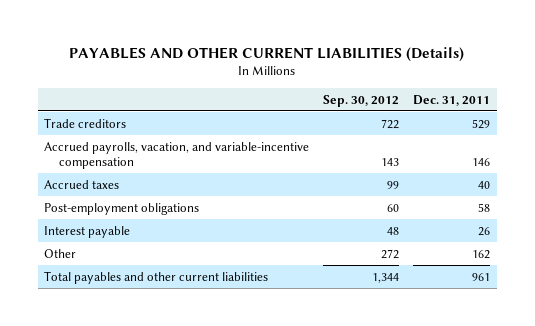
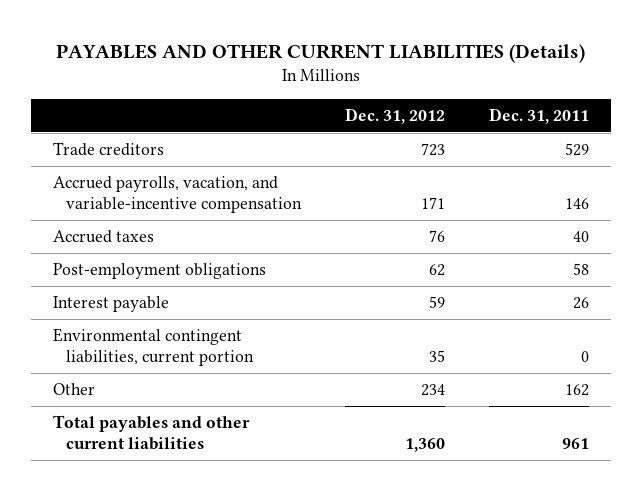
- | Sep. 30, 2012 | Dec. 31, 2011
+ | Dec. 31, 2012 | Dec. 31, 2011
+ Environmental contingent liabilities, current portion | 35 | 0

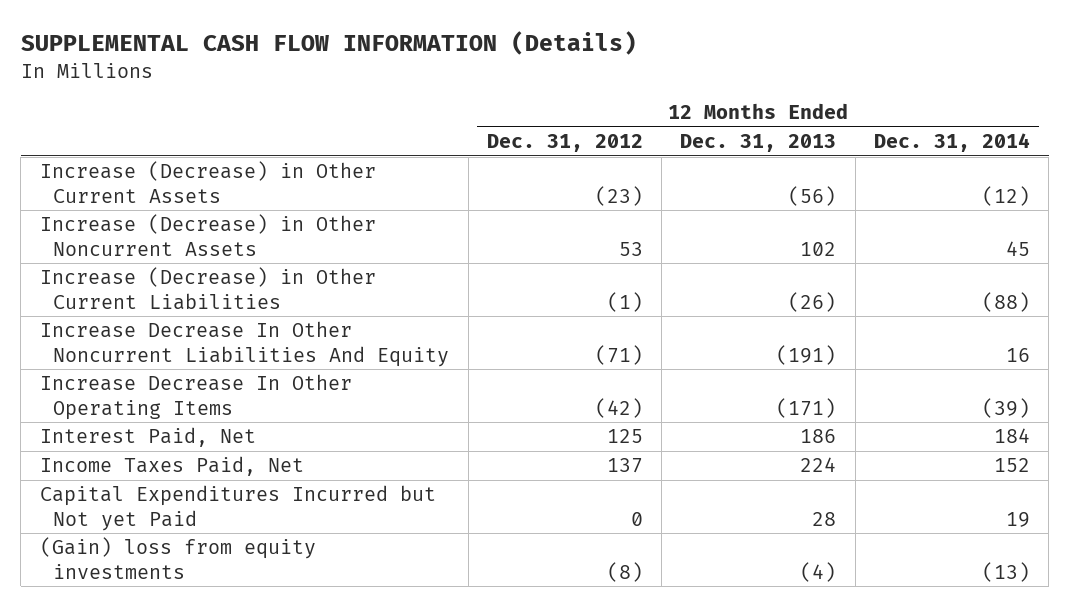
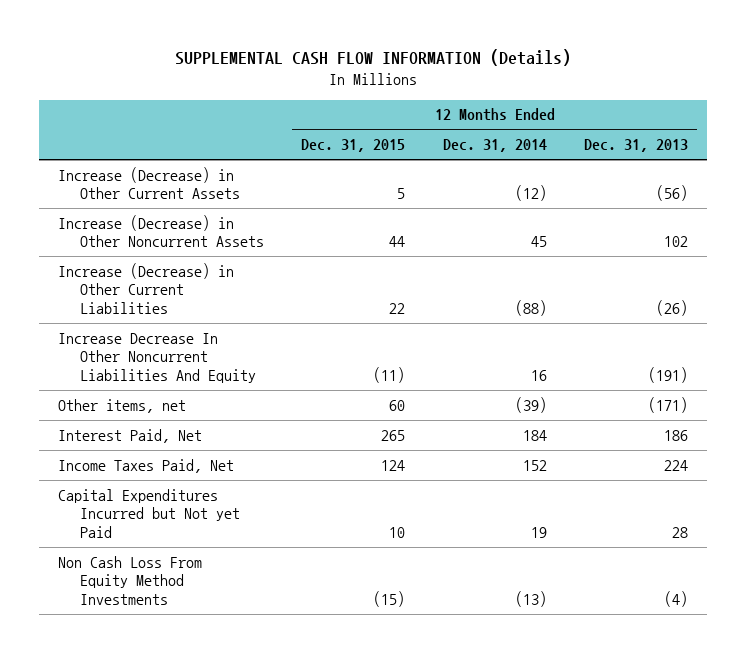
- | 12 Months Ended Dec. 31, 2012 | 12 Months Ended Dec. 31, 2013 | 12 Months Ended Dec. 31, 2014
+ | 12 Months Ended Dec. 31, 2015 | 12 Months Ended Dec. 31, 2014 | 12 Months Ended Dec. 31, 2013
- Increase Decrease In Other Operating Items | (42) | (171) | (39)
+ Other items, net | 60 | (39) | (171)
- (Gain) loss from equity investments | (8) | (4) | (13)
+ Non Cash Loss From Equity Method Investments | (15) | (13) | (4)

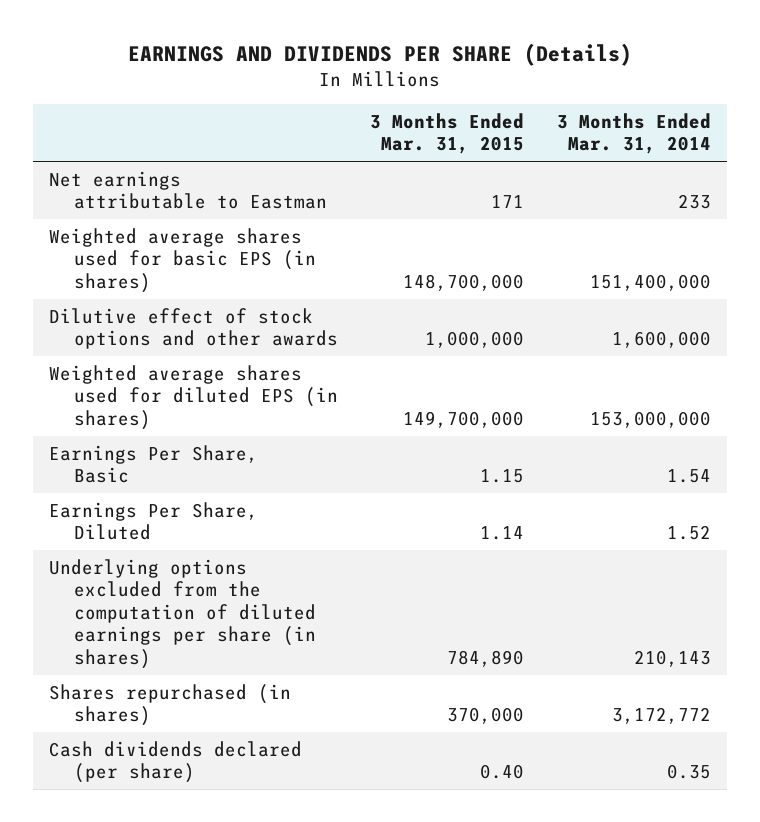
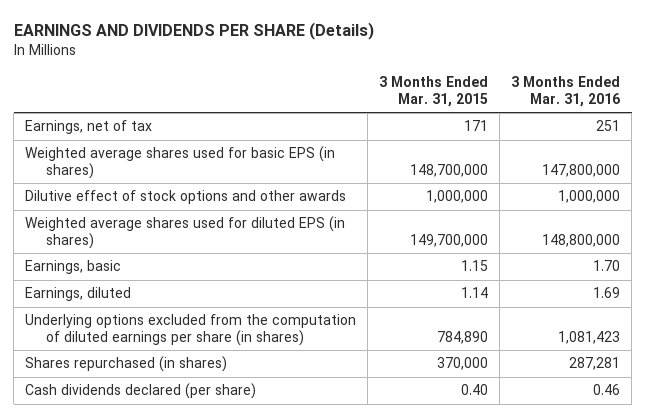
- | 3 Months Ended Mar. 31, 2015 | 3 Months Ended Mar. 31, 2014
+ | 3 Months Ended Mar. 31, 2015 | 3 Months Ended Mar. 31, 2016
- Net earnings attributable to Eastman | 171 | 233
+ Earnings, net of tax | 171 | 251
- Earnings Per Share, Basic | 1.15 | 1.54
- Earnings Per Share, Diluted | 1.14 | 1.52
+ Earnings, basic | 1.15 | 1.70
+ Earnings, diluted | 1.14 | 1.69

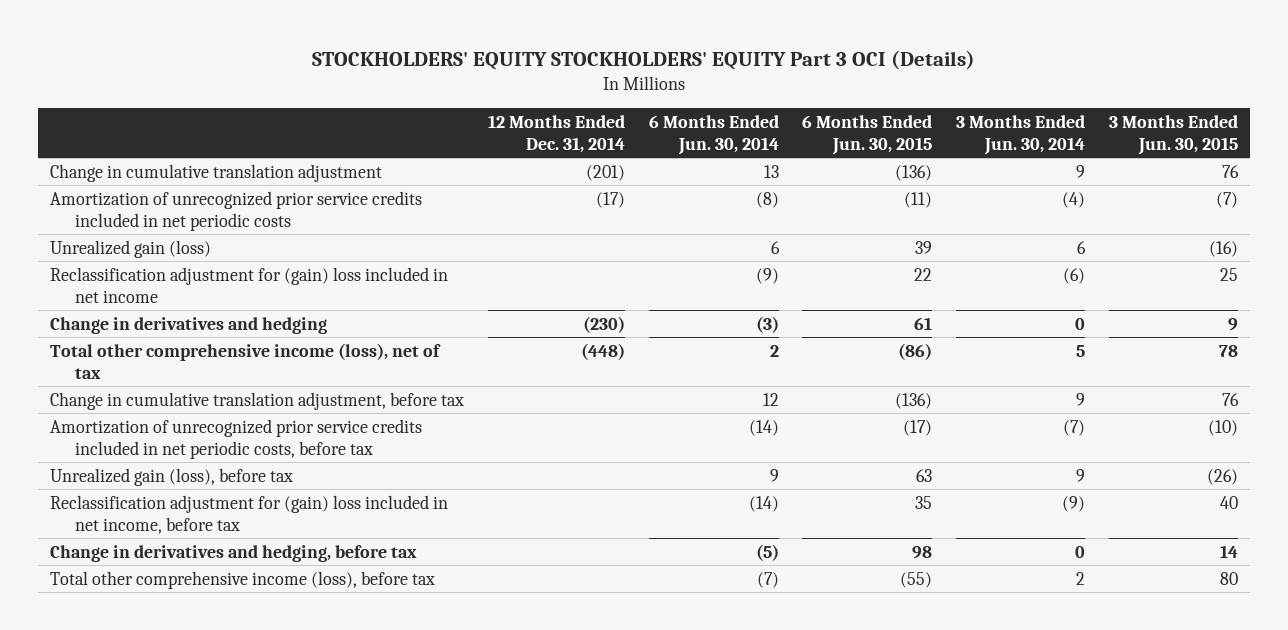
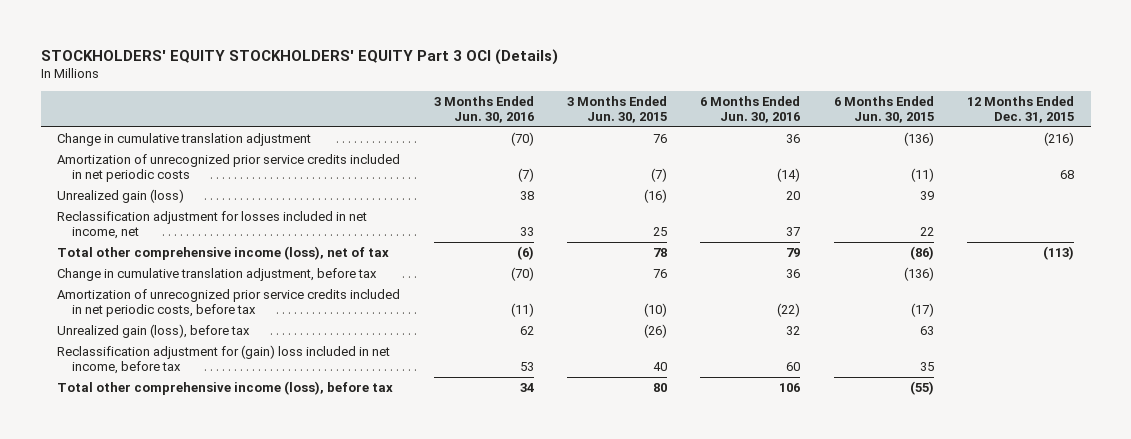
- | 12 Months Ended Dec. 31, 2014 | 6 Months Ended Jun. 30, 2014 | 6 Months Ended Jun. 30, 2015 | 3 Months Ended Jun. 30, 2014 | 3 Months Ended Jun. 30, 2015
+ | 3 Months Ended Jun. 30, 2016 | 3 Months Ended Jun. 30, 2015 | 6 Months Ended Jun. 30, 2016 | 6 Months Ended Jun. 30, 2015 | 12 Months Ended Dec. 31, 2015
- Reclassification adjustment for (gain) loss included in net income | | (9) | 22 | (6) | 25
- Change in derivatives and hedging | (230) | (3) | 61 | 0 | 9
+ Reclassification adjustment for losses included in net income, net | 33 | 25 | 37 | 22 |
- Change in derivatives and hedging, before tax | | (5) | 98 | 0 | 14

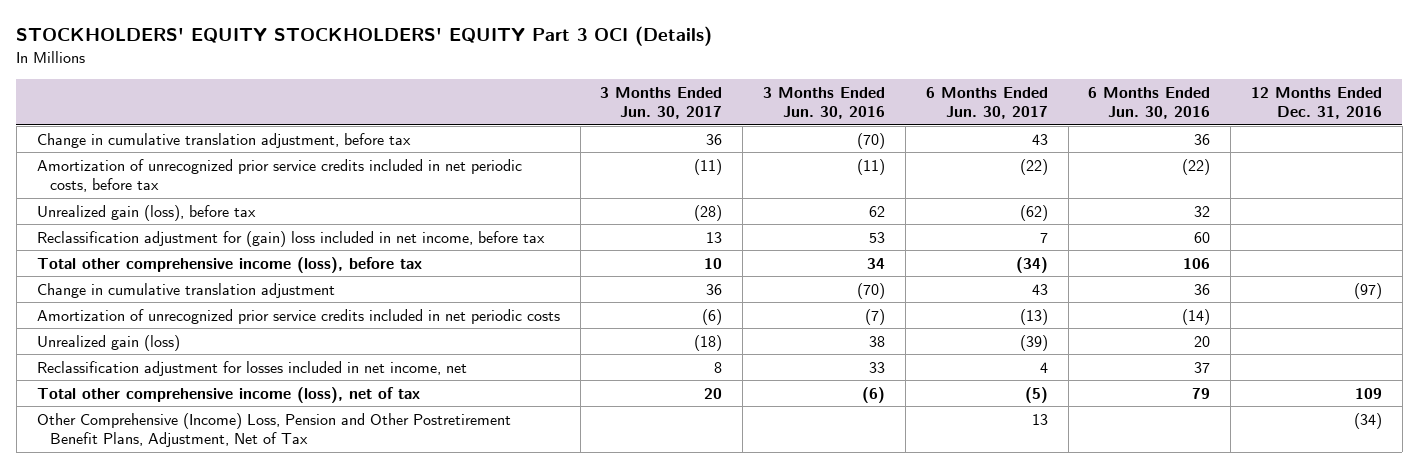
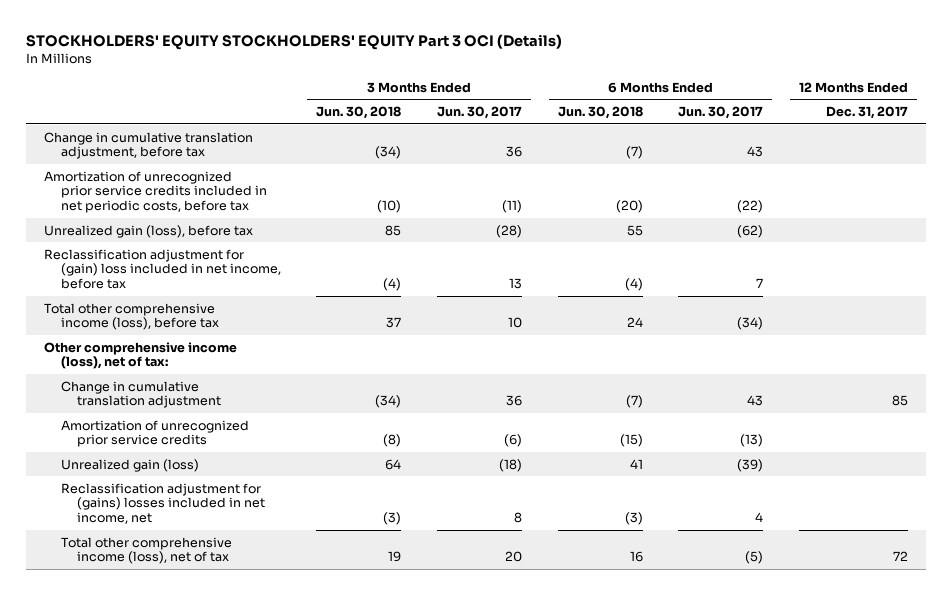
- | 3 Months Ended Jun. 30, 2017 | 3 Months Ended Jun. 30, 2016 | 6 Months Ended Jun. 30, 2017 | 6 Months Ended Jun. 30, 2016 | 12 Months Ended Dec. 31, 2016
+ | 3 Months Ended Jun. 30, 2018 | 3 Months Ended Jun. 30, 2017 | 6 Months Ended Jun. 30, 2018 | 6 Months Ended Jun. 30, 2017 | 12 Months Ended Dec. 31, 2017
+ Other comprehensive income (loss), net of tax:
- Amortization of unrecognized prior service credits included in net periodic costs | (6) | (7) | (13) | (14) |
+ Amortization of unrecognized prior service credits | (8) | (6) | (15) | (13) |
- Reclassification adjustment for losses included in net income, net | 8 | 33 | 4 | 37 |
+ Reclassification adjustment for (gains) losses included in net income, net | (3) | 8 | (3) | 4 |
- Other Comprehensive (Income) Loss, Pension and Other Postretirement Benefit Plans, Adjustment, Net of Tax | | | 13 | | (34)

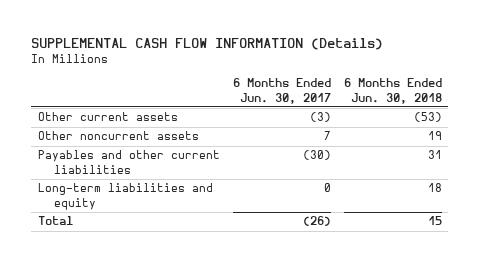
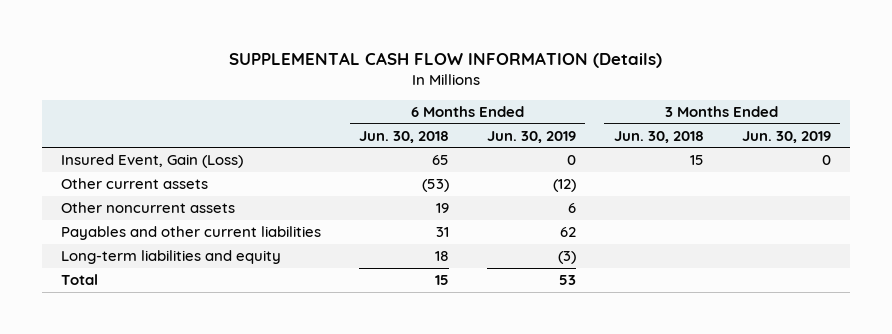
- | 6 Months Ended Jun. 30, 2017 | 6 Months Ended Jun. 30, 2018
+ | 6 Months Ended Jun. 30, 2018 | 6 Months Ended Jun. 30, 2019 | 3 Months Ended Jun. 30, 2018 | 3 Months Ended Jun. 30, 2019
+ Insured Event, Gain (Loss) | 65 | 0 | 15 | 0

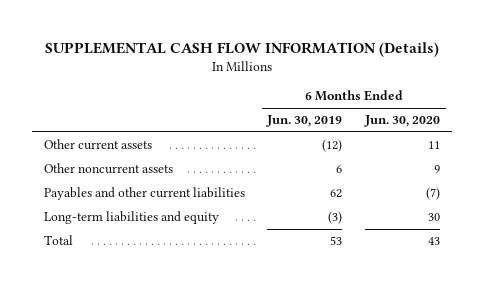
- | 6 Months Ended Jun. 30, 2018 | 6 Months Ended Jun. 30, 2019 | 3 Months Ended Jun. 30, 2018 | 3 Months Ended Jun. 30, 2019
+ | 6 Months Ended Jun. 30, 2019 | 6 Months Ended Jun. 30, 2020
- Insured Event, Gain (Loss) | 65 | 0 | 15 | 0

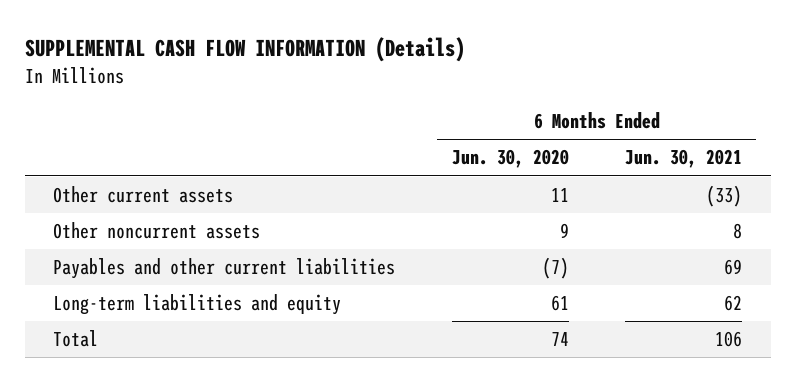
- | 6 Months Ended Jun. 30, 2019 | 6 Months Ended Jun. 30, 2020
+ | 6 Months Ended Jun. 30, 2020 | 6 Months Ended Jun. 30, 2021
- Long-term liabilities and equity | (3) | 30
- Total | 53 | 43
+ Long-term liabilities and equity | 61 | 62
+ Total | 74 | 106

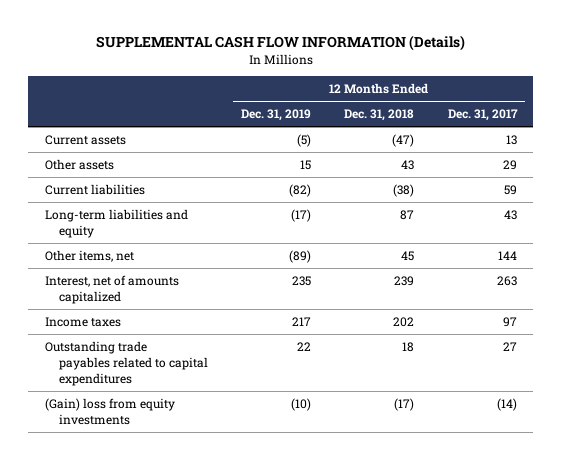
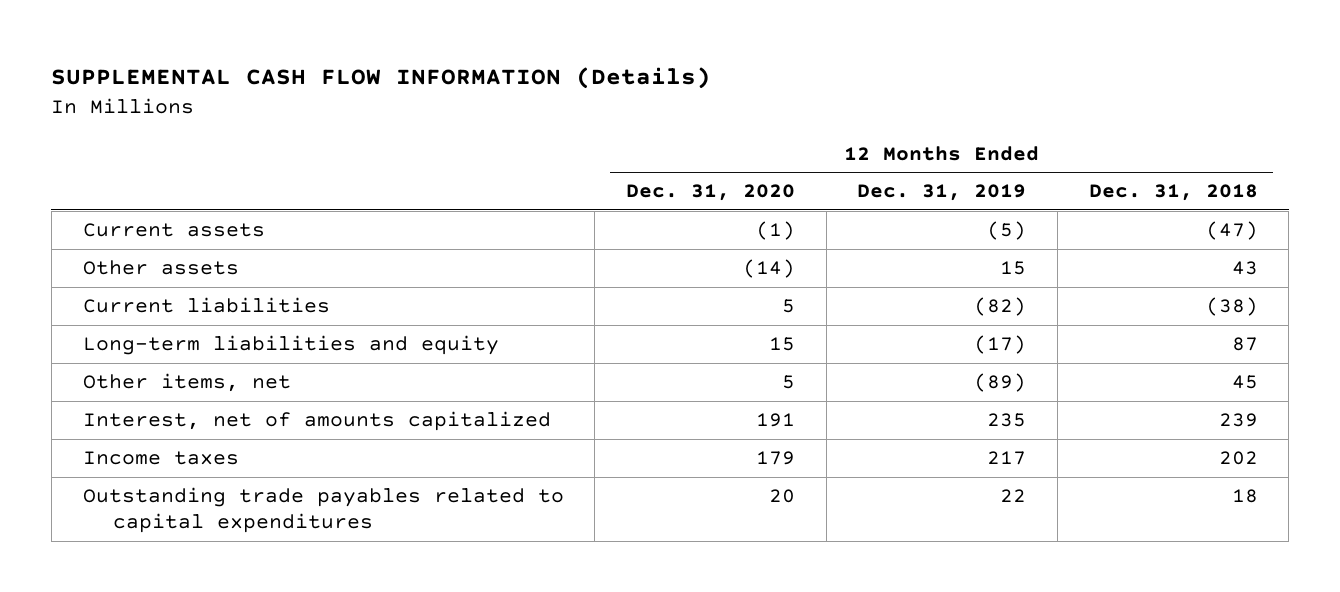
- | 12 Months Ended Dec. 31, 2019 | 12 Months Ended Dec. 31, 2018 | 12 Months Ended Dec. 31, 2017
+ | 12 Months Ended Dec. 31, 2020 | 12 Months Ended Dec. 31, 2019 | 12 Months Ended Dec. 31, 2018
- (Gain) loss from equity investments | (10) | (17) | (14)

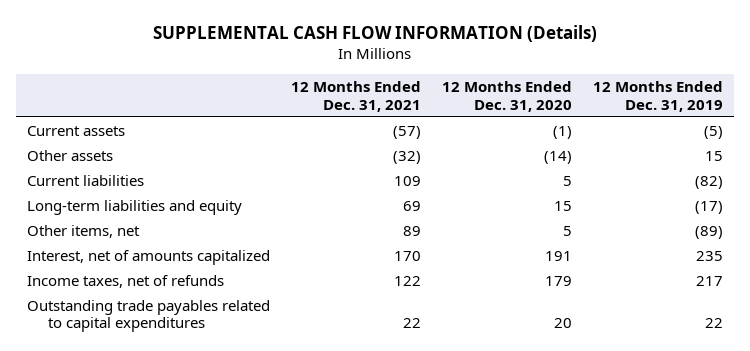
- | 12 Months Ended Dec. 31, 2020 | 12 Months Ended Dec. 31, 2019 | 12 Months Ended Dec. 31, 2018
+ | 12 Months Ended Dec. 31, 2021 | 12 Months Ended Dec. 31, 2020 | 12 Months Ended Dec. 31, 2019
- Income taxes | 179 | 217 | 202
+ Income taxes, net of refunds | 122 | 179 | 217

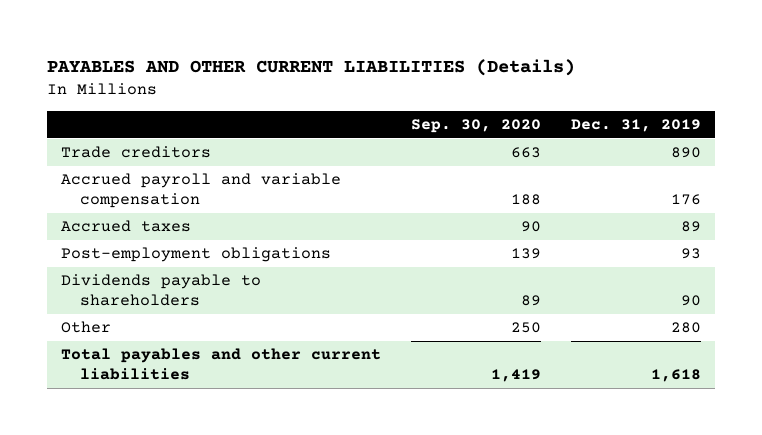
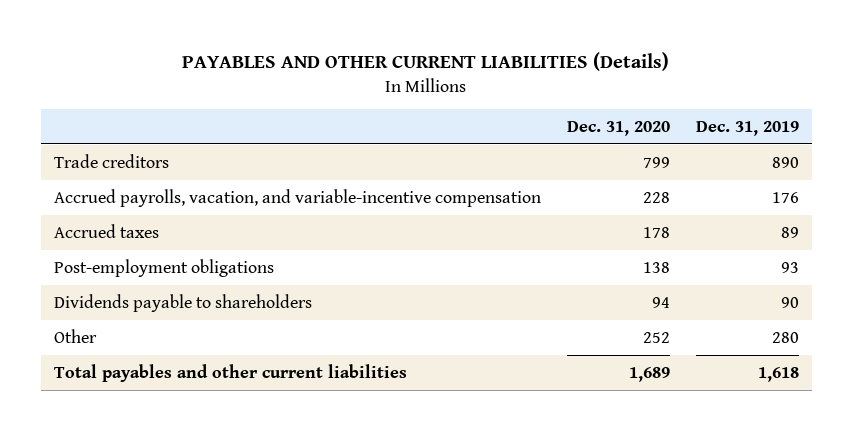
- | Sep. 30, 2020 | Dec. 31, 2019
+ | Dec. 31, 2020 | Dec. 31, 2019
- Accrued payroll and variable compensation | 188 | 176
+ Accrued payrolls, vacation, and variable-incentive compensation | 228 | 176

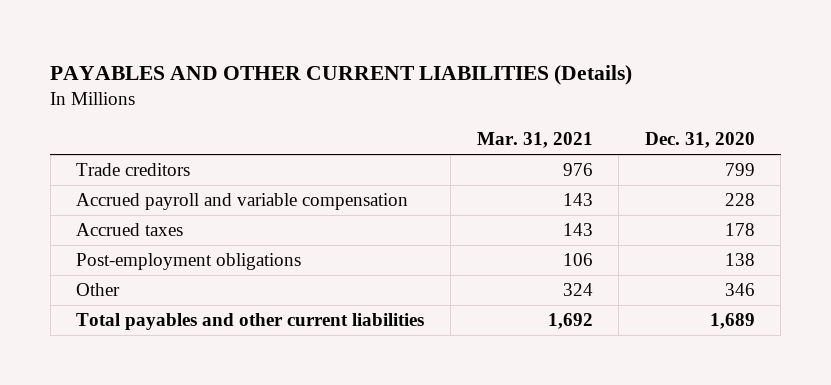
- | Dec. 31, 2020 | Dec. 31, 2019
+ | Mar. 31, 2021 | Dec. 31, 2020
- Accrued payrolls, vacation, and variable-incentive compensation | 228 | 176
+ Accrued payroll and variable compensation | 143 | 228
- Dividends payable to shareholders | 94 | 90
- Other | 252 | 280
+ Other | 324 | 346

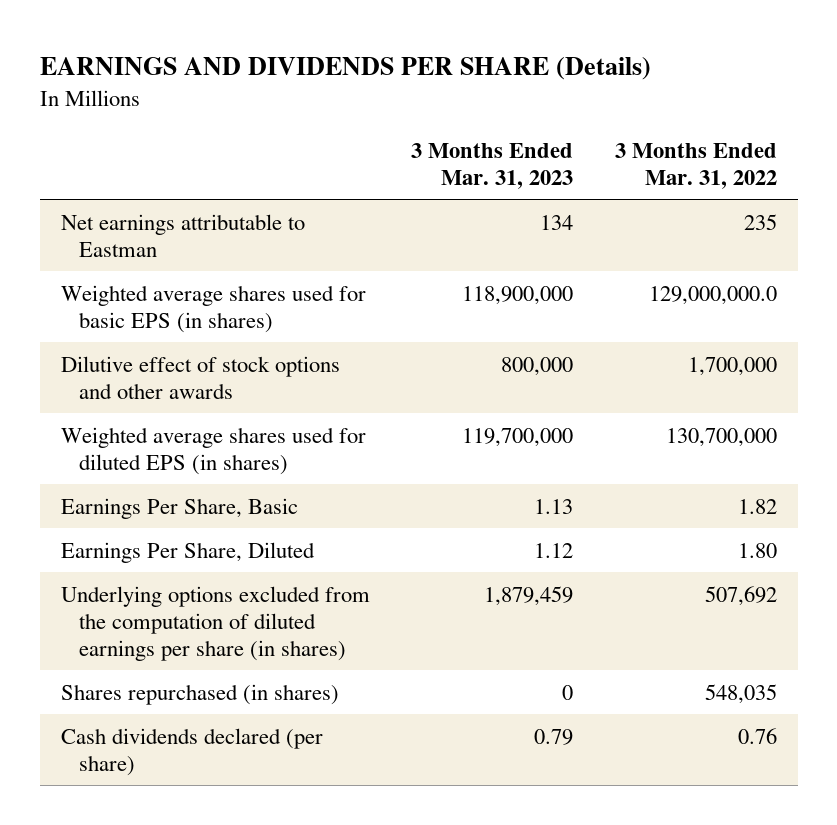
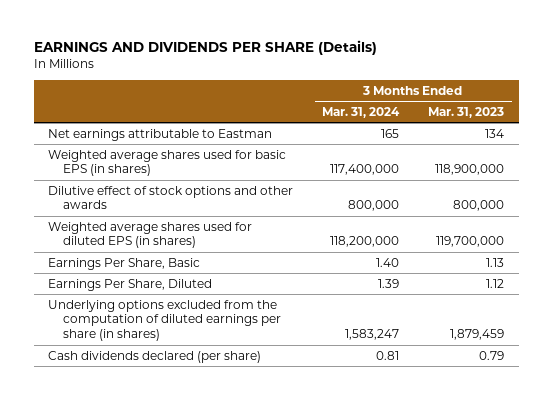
- | 3 Months Ended Mar. 31, 2023 | 3 Months Ended Mar. 31, 2022
+ | 3 Months Ended Mar. 31, 2024 | 3 Months Ended Mar. 31, 2023
- Shares repurchased (in shares) | 0 | 548,035

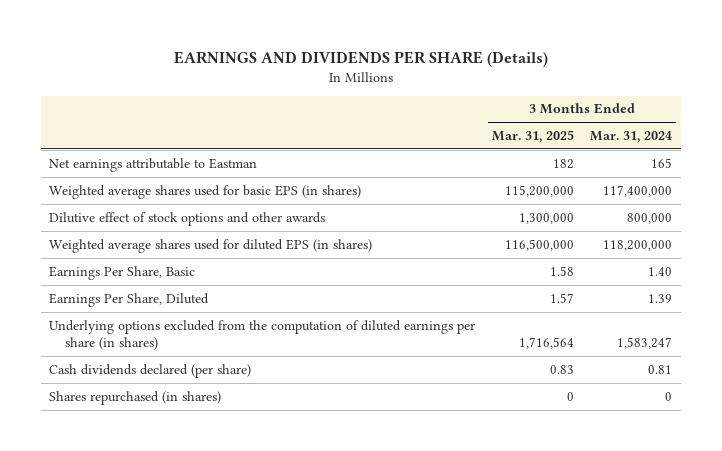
- | 3 Months Ended Mar. 31, 2024 | 3 Months Ended Mar. 31, 2023
+ | 3 Months Ended Mar. 31, 2025 | 3 Months Ended Mar. 31, 2024
+ Shares repurchased (in shares) | 0 | 0

